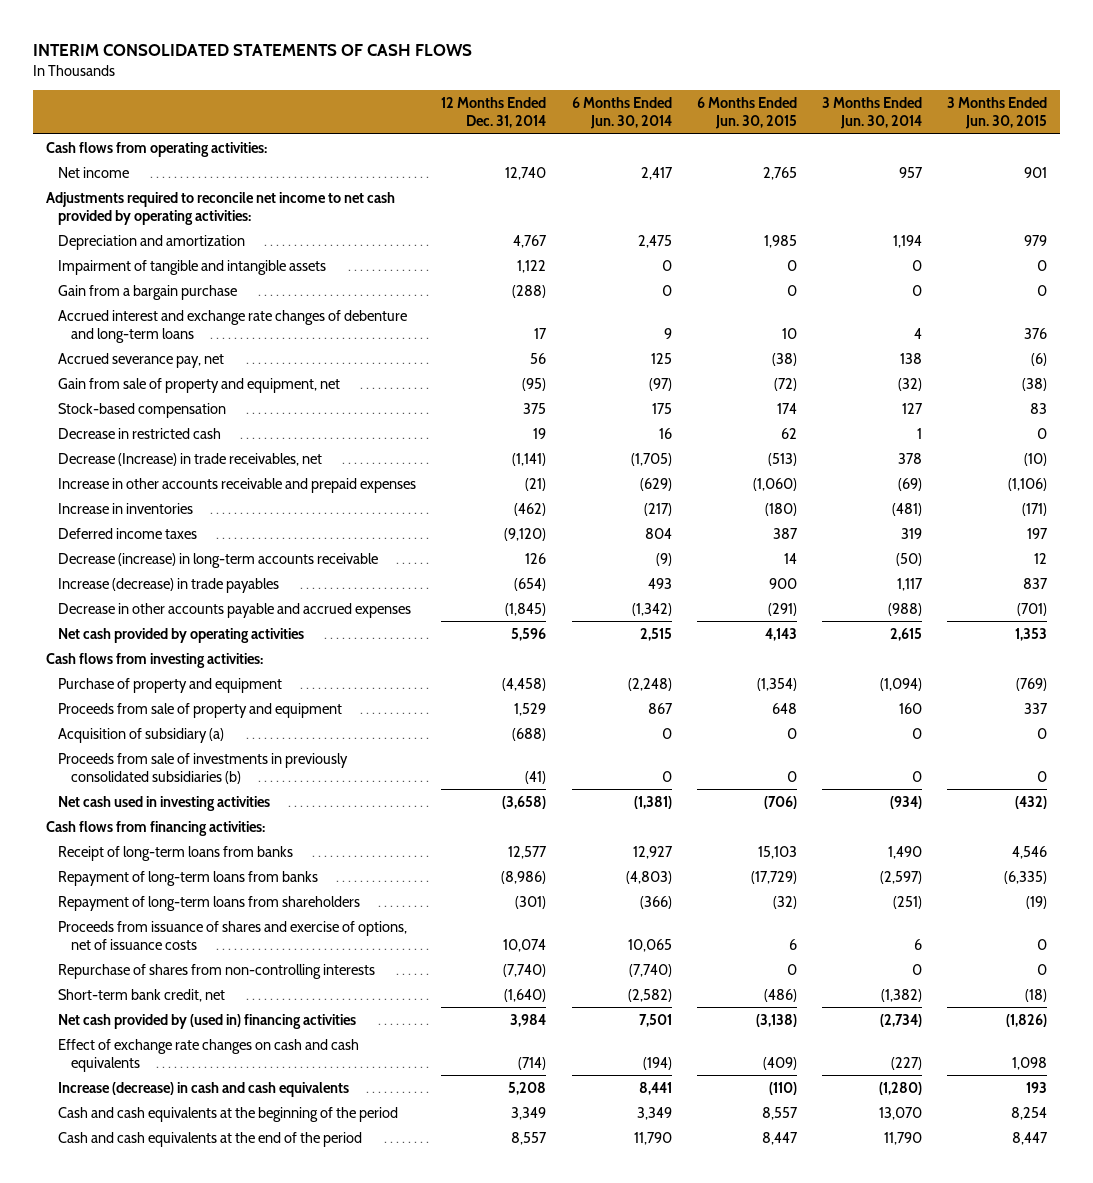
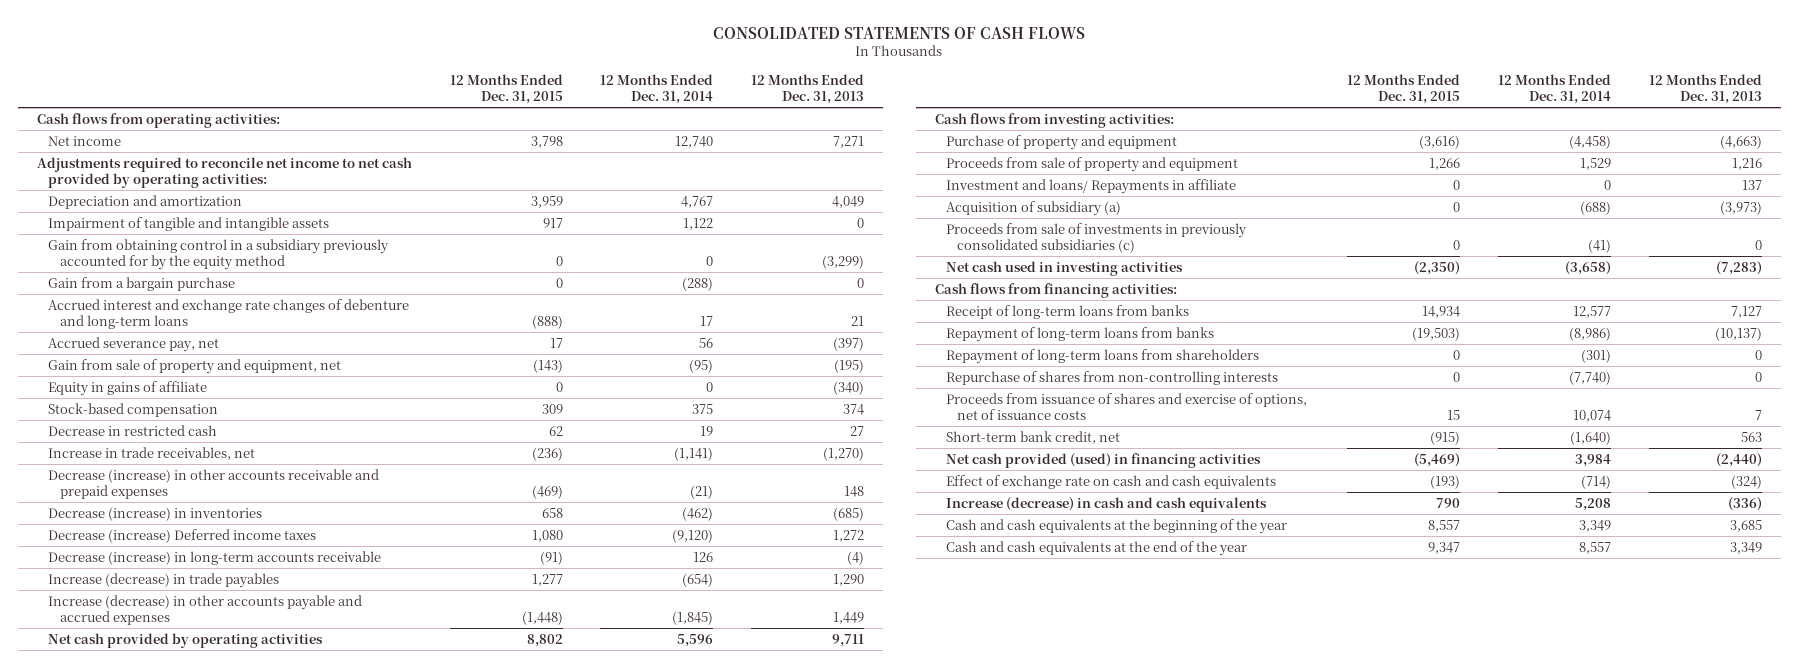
- INTERIM CONSOLIDATED STATEMENTS OF CASH FLOWS
+ CONSOLIDATED STATEMENTS OF CASH FLOWS
- | 12 Months Ended Dec. 31, 2014 | 6 Months Ended Jun. 30, 2014 | 6 Months Ended Jun. 30, 2015 | 3 Months Ended Jun. 30, 2014 | 3 Months Ended Jun. 30, 2015
+ | 12 Months Ended Dec. 31, 2015 | 12 Months Ended Dec. 31, 2014 | 12 Months Ended Dec. 31, 2013
+ Gain from obtaining control in a subsidiary previously accounted for by the equity method | 0 | 0 | (3,299)
+ Equity in gains of affiliate | 0 | 0 | (340)
- Decrease (Increase) in trade receivables, net | (1,141) | (1,705) | (513) | 378 | (10)
- Increase in other accounts receivable and prepaid expenses | (21) | (629) | (1,060) | (69) | (1,106)
- Increase in inventories | (462) | (217) | (180) | (481) | (171)
- Deferred income taxes | (9,120) | 804 | 387 | 319 | 197
+ Increase in trade receivables, net | (236) | (1,141) | (1,270)
+ Decrease (increase) in other accounts receivable and prepaid expenses | (469) | (21) | 148
+ Decrease (increase) in inventories | 658 | (462) | (685)
+ Decrease (increase) Deferred income taxes | 1,080 | (9,120) | 1,272
- Decrease in other accounts payable and accrued expenses | (1,845) | (1,342) | (291) | (988) | (701)
+ Increase (decrease) in other accounts payable and accrued expenses | (1,448) | (1,845) | 1,449
+ Investment and loans/ Repayments in affiliate | 0 | 0 | 137
- Proceeds from sale of investments in previously consolidated subsidiaries (b) | (41) | 0 | 0 | 0 | 0
+ Proceeds from sale of investments in previously consolidated subsidiaries (c) | 0 | (41) | 0
moved down: Proceeds from issuance of shares and exercise of options, net of issuance costs | 15 | 10,074 | 7
- Net cash provided by (used in) financing activities | 3,984 | 7,501 | (3,138) | (2,734) | (1,826)
- Effect of exchange rate changes on cash and cash equivalents | (714) | (194) | (409) | (227) | 1,098
+ Net cash provided (used) in financing activities | (5,469) | 3,984 | (2,440)
+ Effect of exchange rate on cash and cash equivalents | (193) | (714) | (324)
- Cash and cash equivalents at the beginning of the period | 3,349 | 3,349 | 8,557 | 13,070 | 8,254
- Cash and cash equivalents at the end of the period | 8,557 | 11,790 | 8,447 | 11,790 | 8,447
+ Cash and cash equivalents at the beginning of the year | 8,557 | 3,349 | 3,685
+ Cash and cash equivalents at the end of the year | 9,347 | 8,557 | 3,349

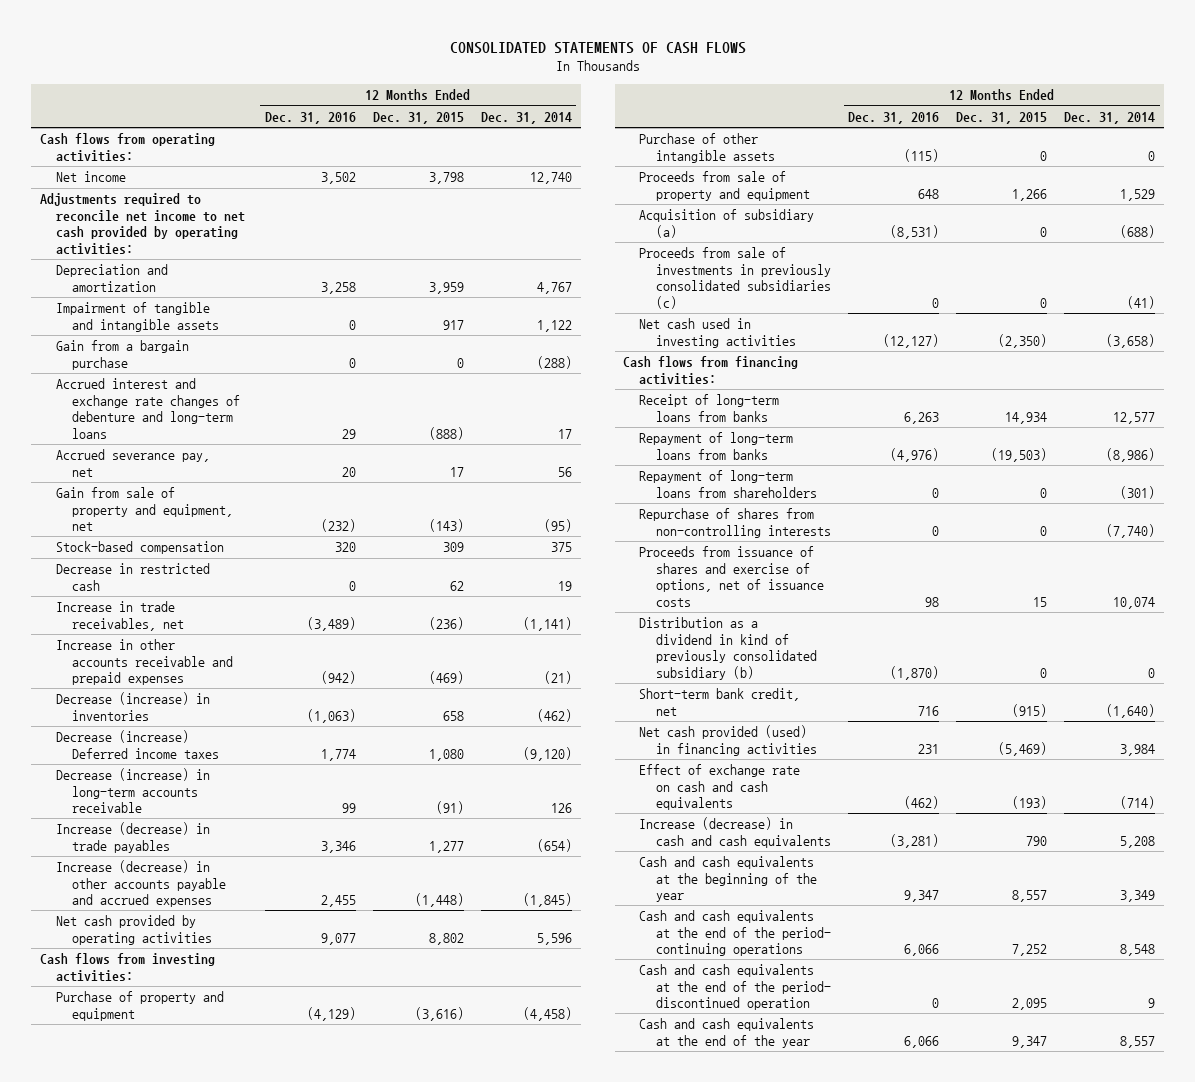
- | 12 Months Ended Dec. 31, 2015 | 12 Months Ended Dec. 31, 2014 | 12 Months Ended Dec. 31, 2013
+ | 12 Months Ended Dec. 31, 2016 | 12 Months Ended Dec. 31, 2015 | 12 Months Ended Dec. 31, 2014
- Gain from obtaining control in a subsidiary previously accounted for by the equity method | 0 | 0 | (3,299)
- Equity in gains of affiliate | 0 | 0 | (340)
- Decrease (increase) in other accounts receivable and prepaid expenses | (469) | (21) | 148
+ Increase in other accounts receivable and prepaid expenses | (942) | (469) | (21)
+ Purchase of other intangible assets | (115) | 0 | 0
- Investment and loans/ Repayments in affiliate | 0 | 0 | 137
+ Distribution as a dividend in kind of previously consolidated subsidiary (b) | (1,870) | 0 | 0
+ Cash and cash equivalents at the end of the period- continuing operations | 6,066 | 7,252 | 8,548
+ Cash and cash equivalents at the end of the period- discontinued operation | 0 | 2,095 | 9

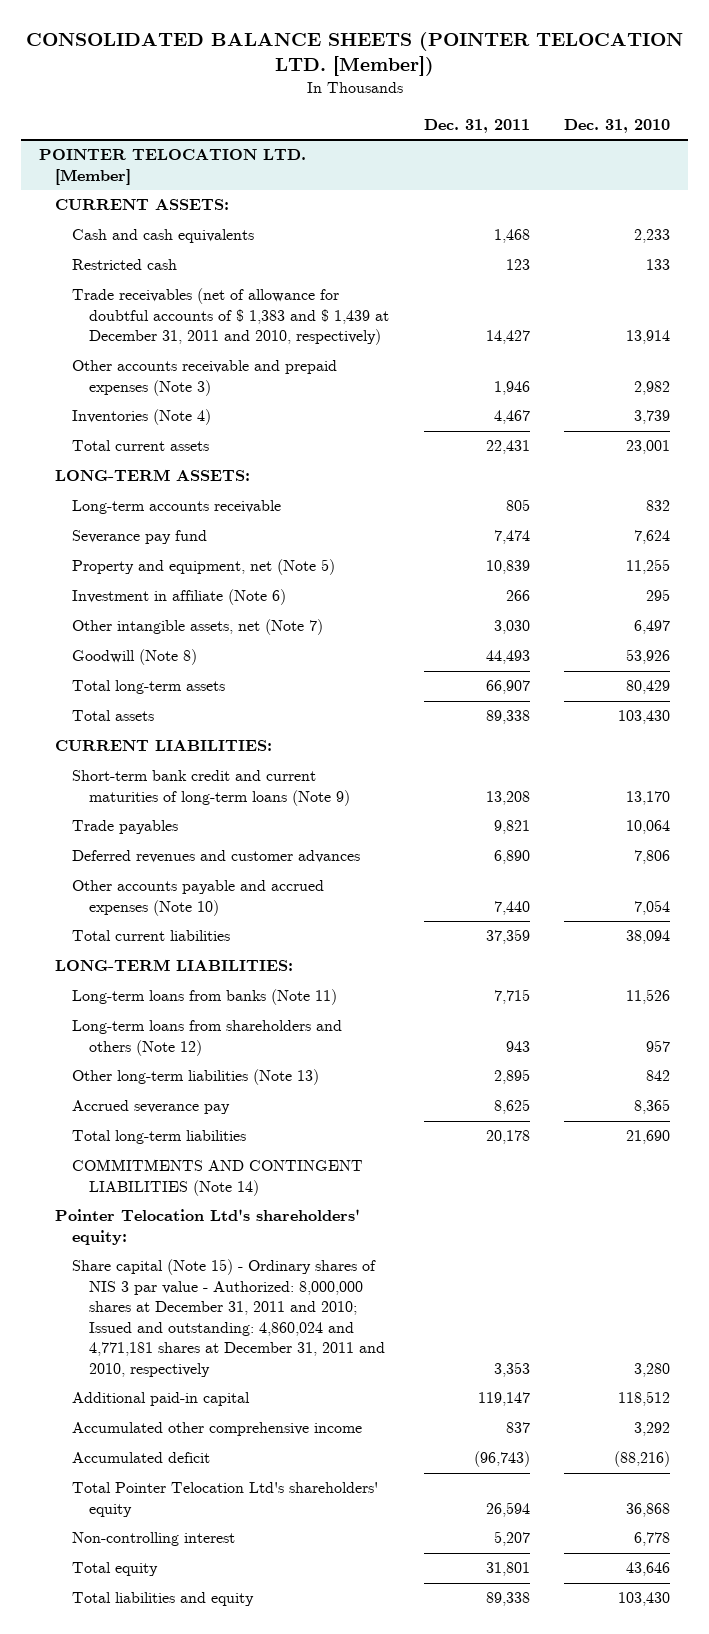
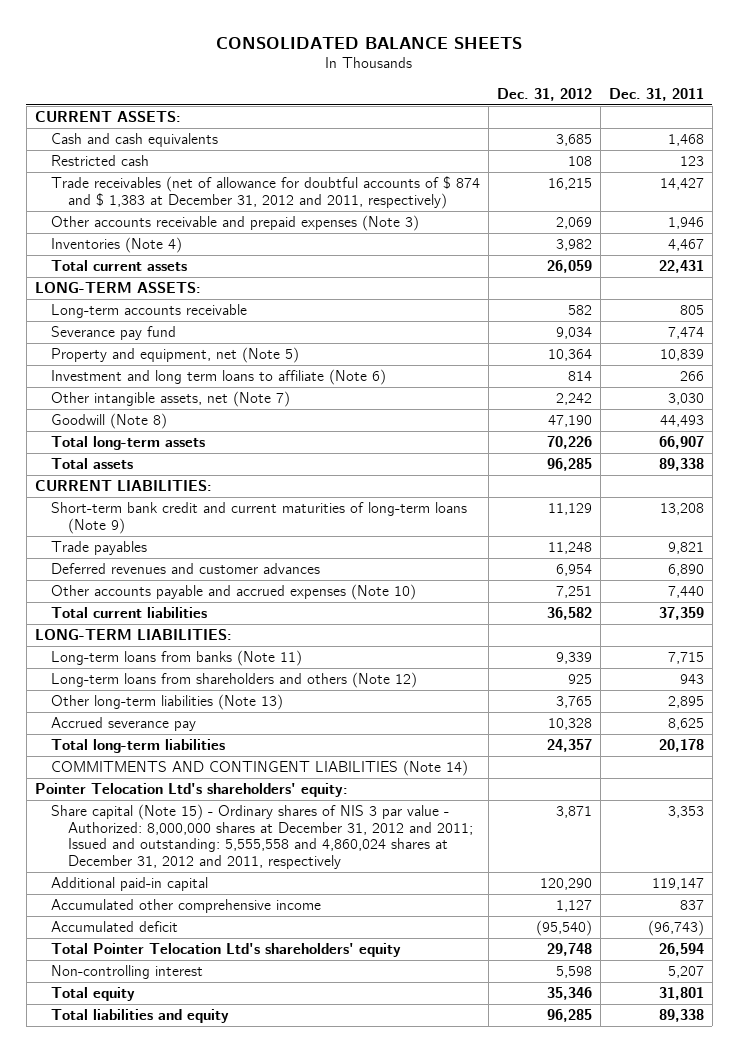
- CONSOLIDATED BALANCE SHEETS (POINTER TELOCATION LTD. [Member])
+ CONSOLIDATED BALANCE SHEETS
- | Dec. 31, 2011 | Dec. 31, 2010
+ | Dec. 31, 2012 | Dec. 31, 2011
- POINTER TELOCATION LTD. [Member]
- Trade receivables (net of allowance for doubtful accounts of $ 1,383 and $ 1,439 at December 31, 2011 and 2010, respectively) | 14,427 | 13,914
+ Trade receivables (net of allowance for doubtful accounts of $ 874 and $ 1,383 at December 31, 2012 and 2011, respectively) | 16,215 | 14,427
- Investment in affiliate (Note 6) | 266 | 295
+ Investment and long term loans to affiliate (Note 6) | 814 | 266
- Share capital (Note 15) - Ordinary shares of NIS 3 par value - Authorized: 8,000,000 shares at December 31, 2011 and 2010; Issued and outstanding: 4,860,024 and 4,771,181 shares at December 31, 2011 and 2010, respectively | 3,353 | 3,280
+ Share capital (Note 15) - Ordinary shares of NIS 3 par value - Authorized: 8,000,000 shares at December 31, 2012 and 2011; Issued and outstanding: 5,555,558 and 4,860,024 shares at December 31, 2012 and 2011, respectively | 3,871 | 3,353

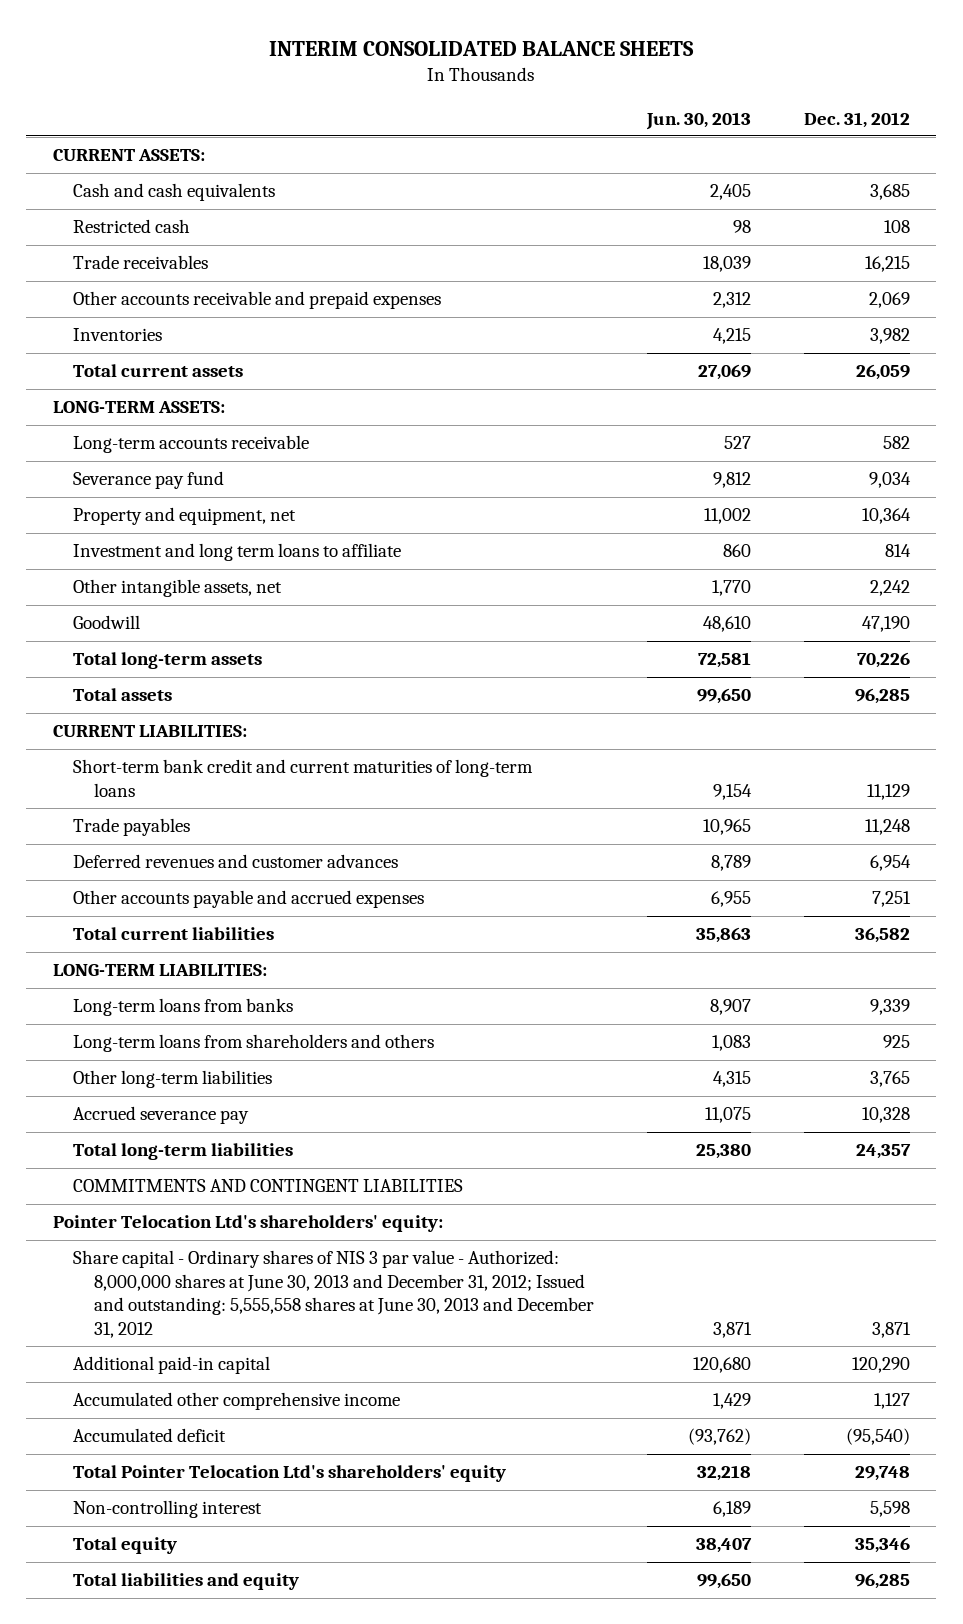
- CONSOLIDATED BALANCE SHEETS
+ INTERIM CONSOLIDATED BALANCE SHEETS
- | Dec. 31, 2012 | Dec. 31, 2011
+ | Jun. 30, 2013 | Dec. 31, 2012
- Trade receivables (net of allowance for doubtful accounts of $ 874 and $ 1,383 at December 31, 2012 and 2011, respectively) | 16,215 | 14,427
- Other accounts receivable and prepaid expenses (Note 3) | 2,069 | 1,946
- Inventories (Note 4) | 3,982 | 4,467
+ Trade receivables | 18,039 | 16,215
+ Other accounts receivable and prepaid expenses | 2,312 | 2,069
+ Inventories | 4,215 | 3,982
- Property and equipment, net (Note 5) | 10,364 | 10,839
- Investment and long term loans to affiliate (Note 6) | 814 | 266
- Other intangible assets, net (Note 7) | 2,242 | 3,030
- Goodwill (Note 8) | 47,190 | 44,493
+ Property and equipment, net | 11,002 | 10,364
+ Investment and long term loans to affiliate | 860 | 814
+ Other intangible assets, net | 1,770 | 2,242
+ Goodwill | 48,610 | 47,190
- Short-term bank credit and current maturities of long-term loans (Note 9) | 11,129 | 13,208
+ Short-term bank credit and current maturities of long-term loans | 9,154 | 11,129
- Other accounts payable and accrued expenses (Note 10) | 7,251 | 7,440
+ Other accounts payable and accrued expenses | 6,955 | 7,251
- Long-term loans from banks (Note 11) | 9,339 | 7,715
- Long-term loans from shareholders and others (Note 12) | 925 | 943
- Other long-term liabilities (Note 13) | 3,765 | 2,895
+ Long-term loans from banks | 8,907 | 9,339
+ Long-term loans from shareholders and others | 1,083 | 925
+ Other long-term liabilities | 4,315 | 3,765
- COMMITMENTS AND CONTINGENT LIABILITIES (Note 14)
+ COMMITMENTS AND CONTINGENT LIABILITIES
- Share capital (Note 15) - Ordinary shares of NIS 3 par value - Authorized: 8,000,000 shares at December 31, 2012 and 2011; Issued and outstanding: 5,555,558 and 4,860,024 shares at December 31, 2012 and 2011, respectively | 3,871 | 3,353
+ Share capital - Ordinary shares of NIS 3 par value - Authorized: 8,000,000 shares at June 30, 2013 and December 31, 2012; Issued and outstanding: 5,555,558 shares at June 30, 2013 and December 31, 2012 | 3,871 | 3,871

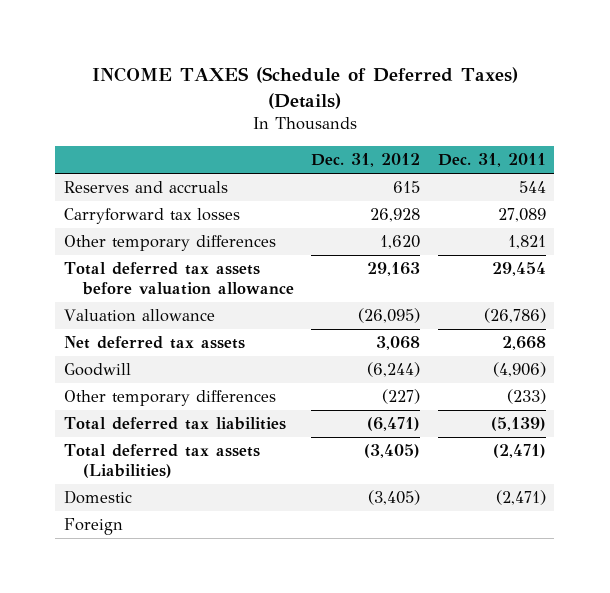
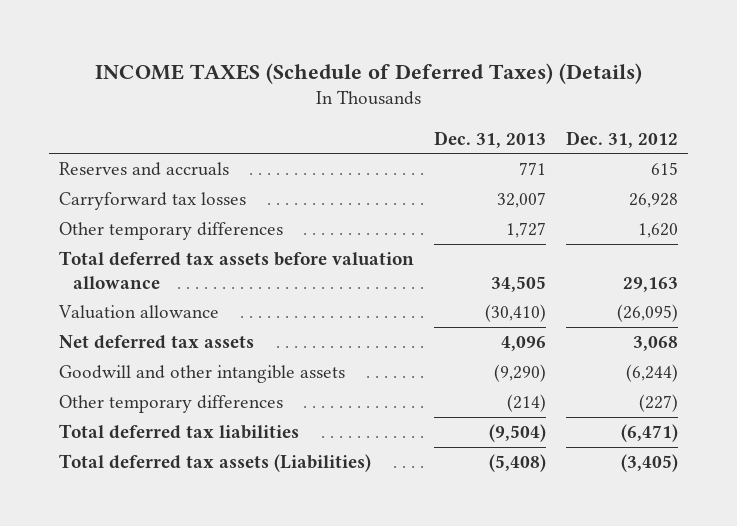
- | Dec. 31, 2012 | Dec. 31, 2011
+ | Dec. 31, 2013 | Dec. 31, 2012
- Goodwill | (6,244) | (4,906)
+ Goodwill and other intangible assets | (9,290) | (6,244)
- Domestic | (3,405) | (2,471)
- Foreign

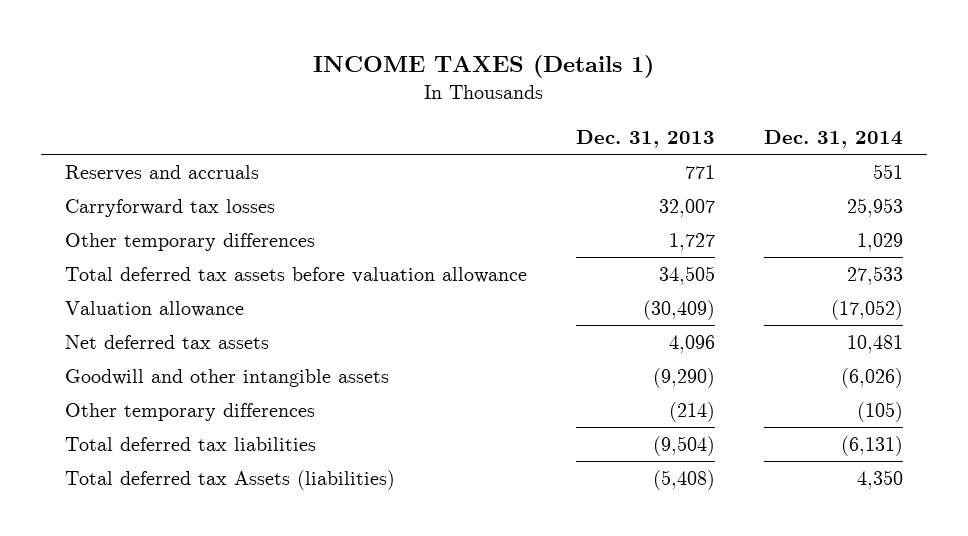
- INCOME TAXES (Schedule of Deferred Taxes) (Details)
+ INCOME TAXES (Details 1)
- | Dec. 31, 2013 | Dec. 31, 2012
+ | Dec. 31, 2013 | Dec. 31, 2014
- Valuation allowance | (30,410) | (26,095)
+ Valuation allowance | (30,409) | (17,052)
- Total deferred tax assets (Liabilities) | (5,408) | (3,405)
+ Total deferred tax Assets (liabilities) | (5,408) | 4,350

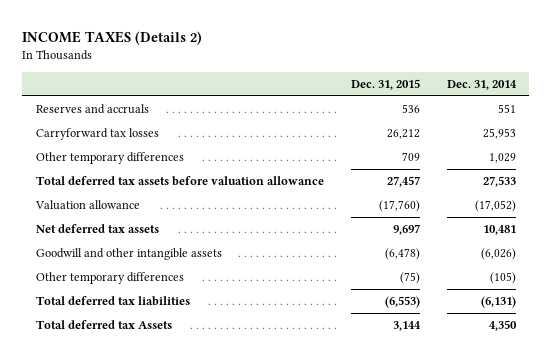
- INCOME TAXES (Details 1)
+ INCOME TAXES (Details 2)
- | Dec. 31, 2013 | Dec. 31, 2014
+ | Dec. 31, 2015 | Dec. 31, 2014
- Total deferred tax Assets (liabilities) | (5,408) | 4,350
+ Total deferred tax Assets | 3,144 | 4,350

